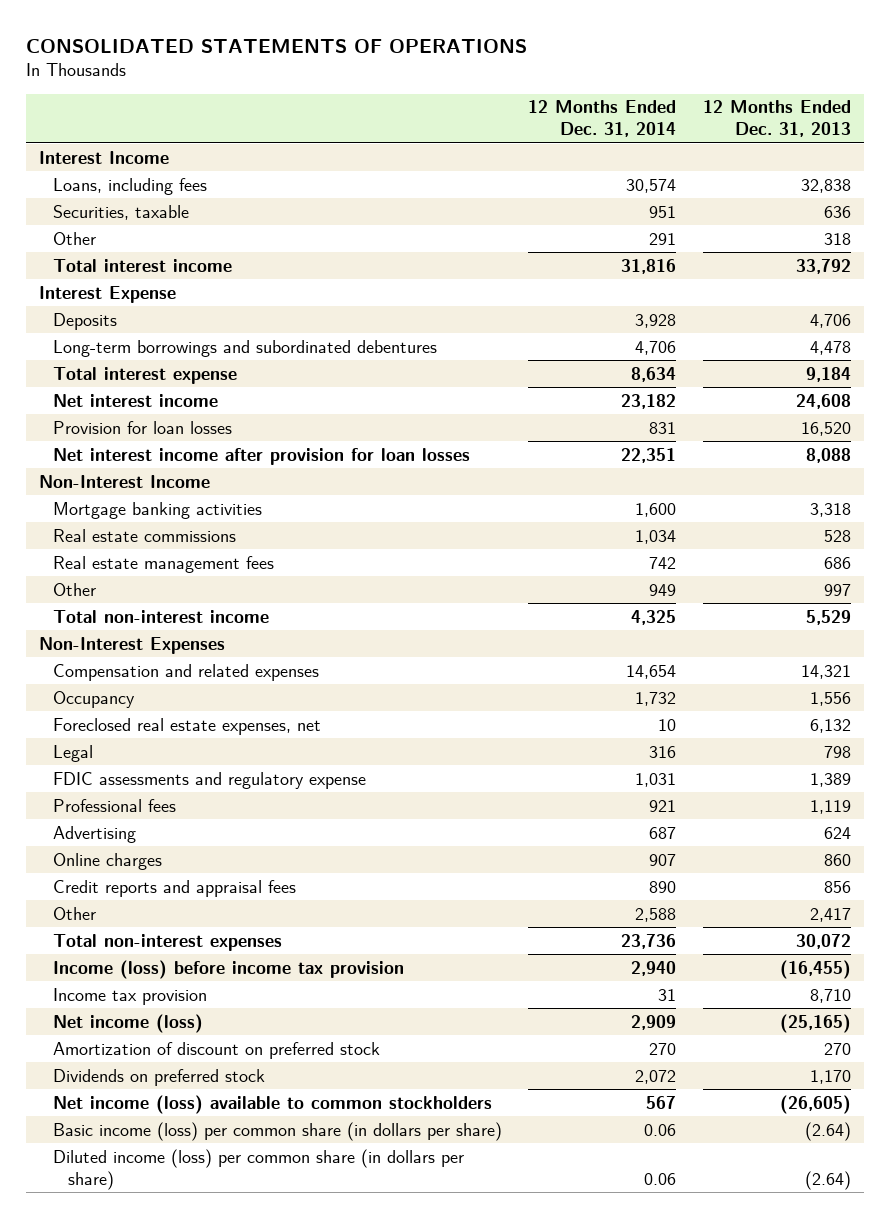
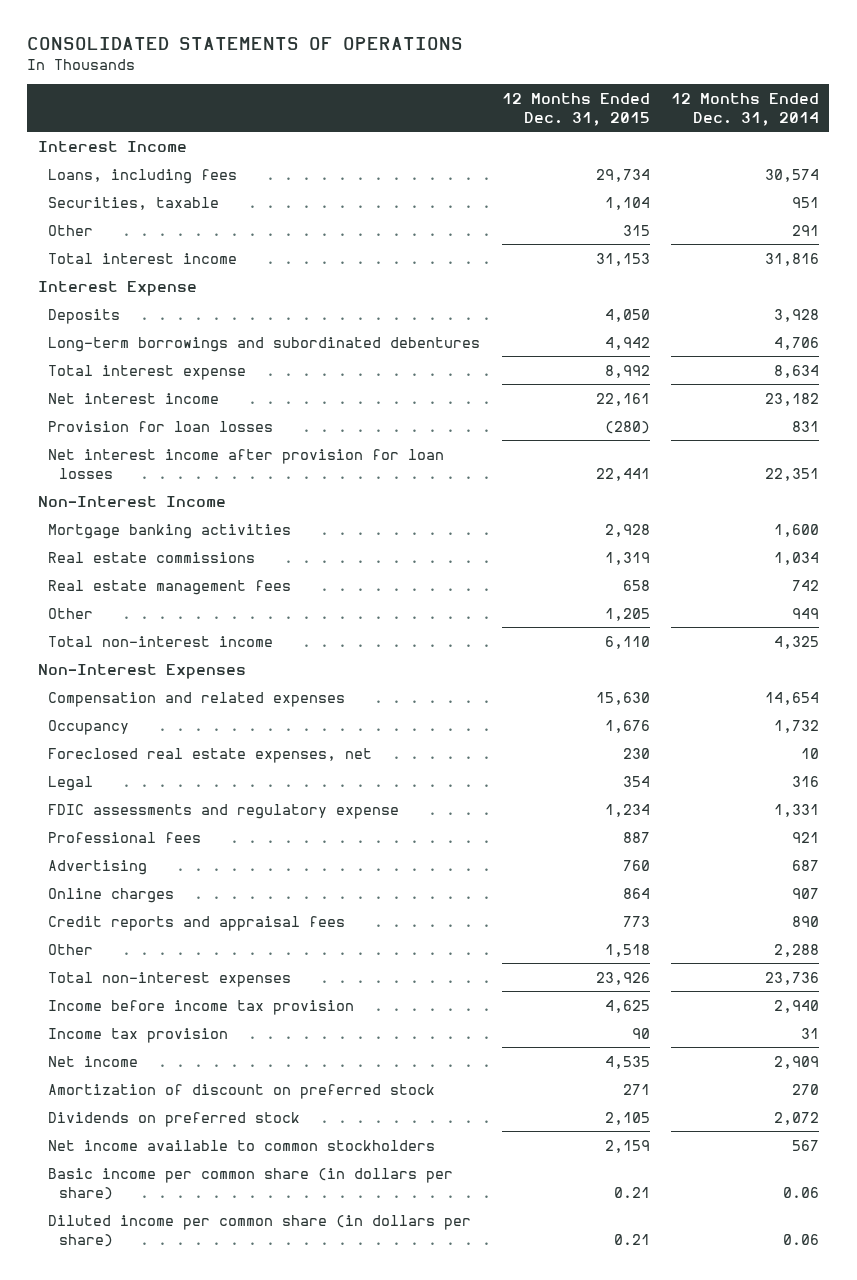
- | 12 Months Ended Dec. 31, 2014 | 12 Months Ended Dec. 31, 2013
+ | 12 Months Ended Dec. 31, 2015 | 12 Months Ended Dec. 31, 2014
- FDIC assessments and regulatory expense | 1,031 | 1,389
+ FDIC assessments and regulatory expense | 1,234 | 1,331
- Other | 2,588 | 2,417
+ Other | 1,518 | 2,288
- Income (loss) before income tax provision | 2,940 | (16,455)
+ Income before income tax provision | 4,625 | 2,940
- Net income (loss) | 2,909 | (25,165)
+ Net income | 4,535 | 2,909
- Net income (loss) available to common stockholders | 567 | (26,605)
- Basic income (loss) per common share (in dollars per share) | 0.06 | (2.64)
- Diluted income (loss) per common share (in dollars per share) | 0.06 | (2.64)
+ Net income available to common stockholders | 2,159 | 567
+ Basic income per common share (in dollars per share) | 0.21 | 0.06
+ Diluted income per common share (in dollars per share) | 0.21 | 0.06

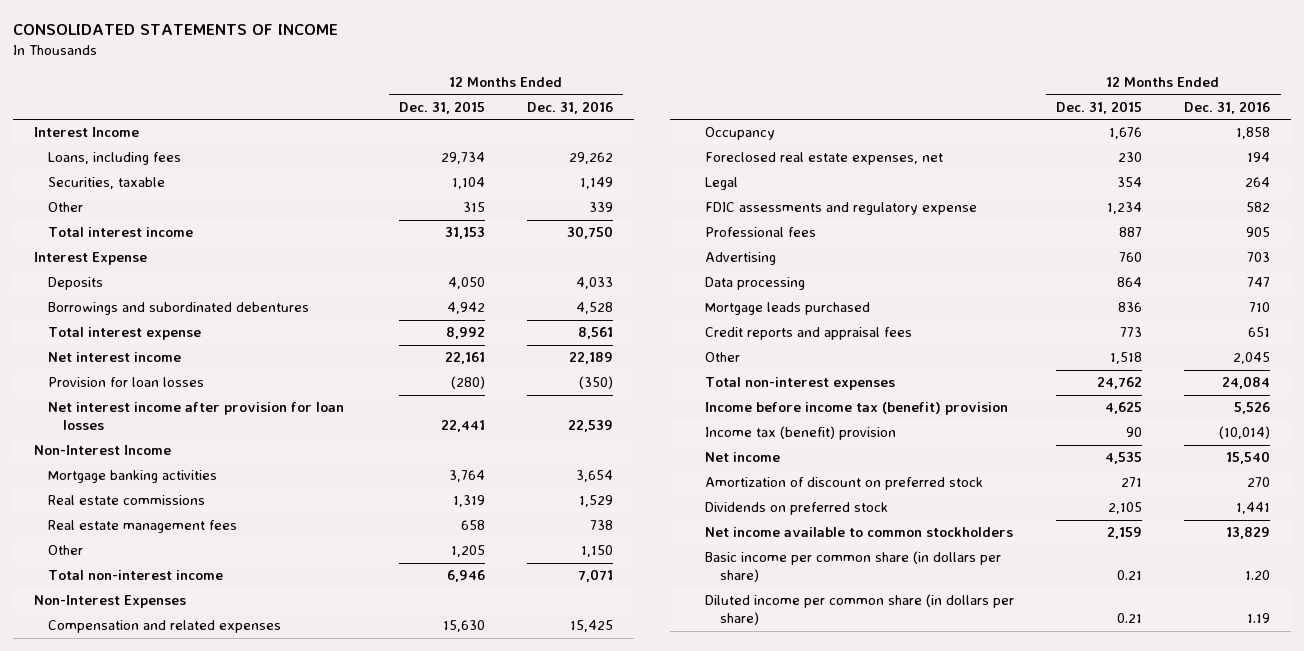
- CONSOLIDATED STATEMENTS OF OPERATIONS
+ CONSOLIDATED STATEMENTS OF INCOME
- | 12 Months Ended Dec. 31, 2015 | 12 Months Ended Dec. 31, 2014
+ | 12 Months Ended Dec. 31, 2015 | 12 Months Ended Dec. 31, 2016
- Long-term borrowings and subordinated debentures | 4,942 | 4,706
+ Borrowings and subordinated debentures | 4,942 | 4,528
- Mortgage banking activities | 2,928 | 1,600
+ Mortgage banking activities | 3,764 | 3,654
- Total non-interest income | 6,110 | 4,325
+ Total non-interest income | 6,946 | 7,071
- Online charges | 864 | 907
+ Data processing | 864 | 747
+ Mortgage leads purchased | 836 | 710
- Total non-interest expenses | 23,926 | 23,736
- Income before income tax provision | 4,625 | 2,940
- Income tax provision | 90 | 31
+ Total non-interest expenses | 24,762 | 24,084
+ Income before income tax (benefit) provision | 4,625 | 5,526
+ Income tax (benefit) provision | 90 | (10,014)

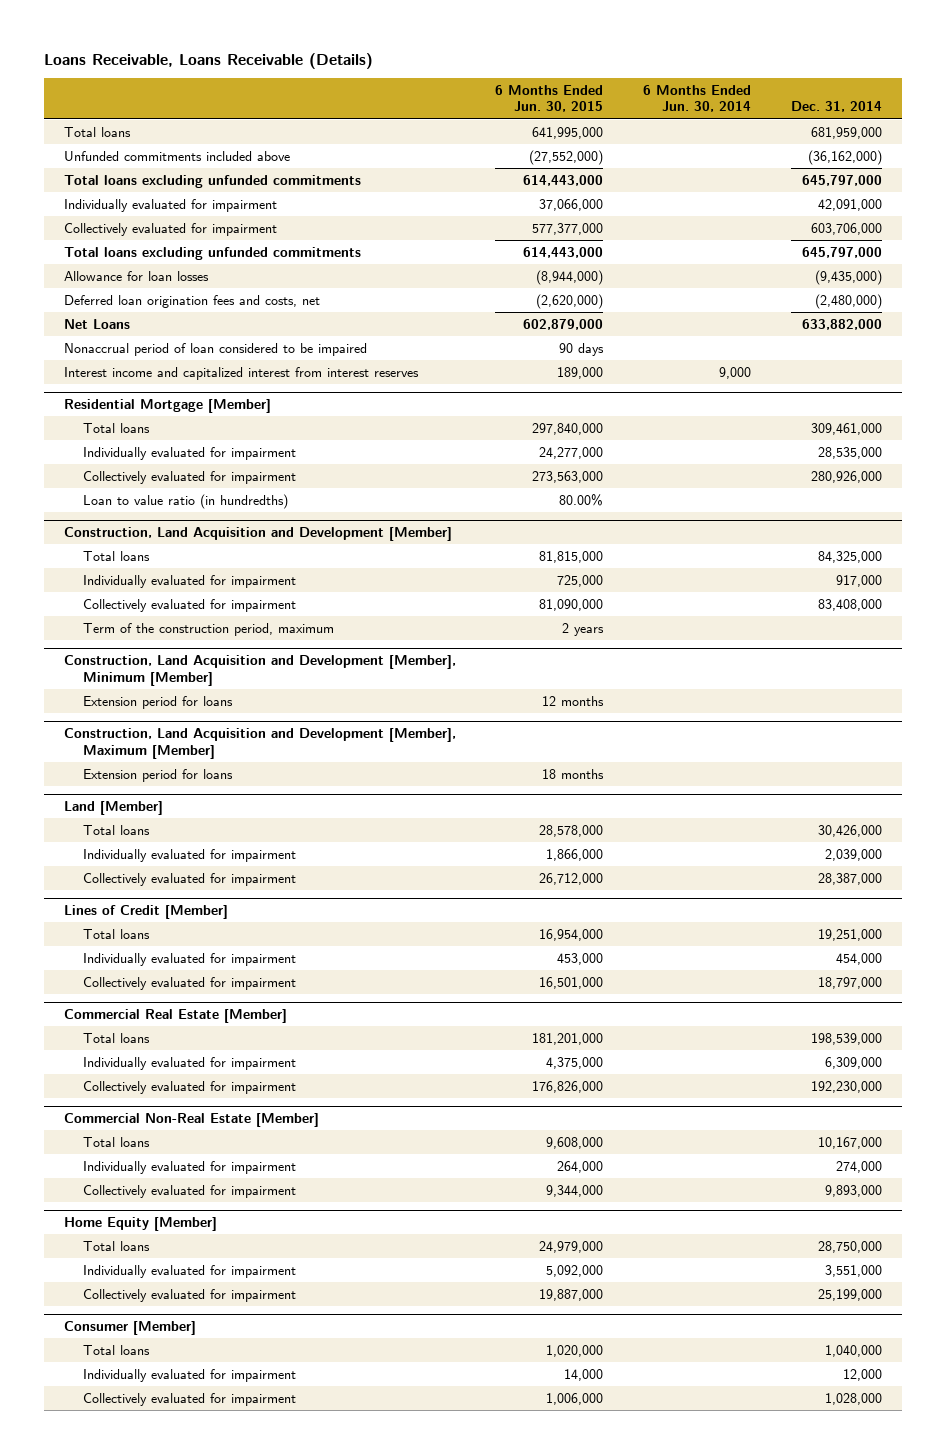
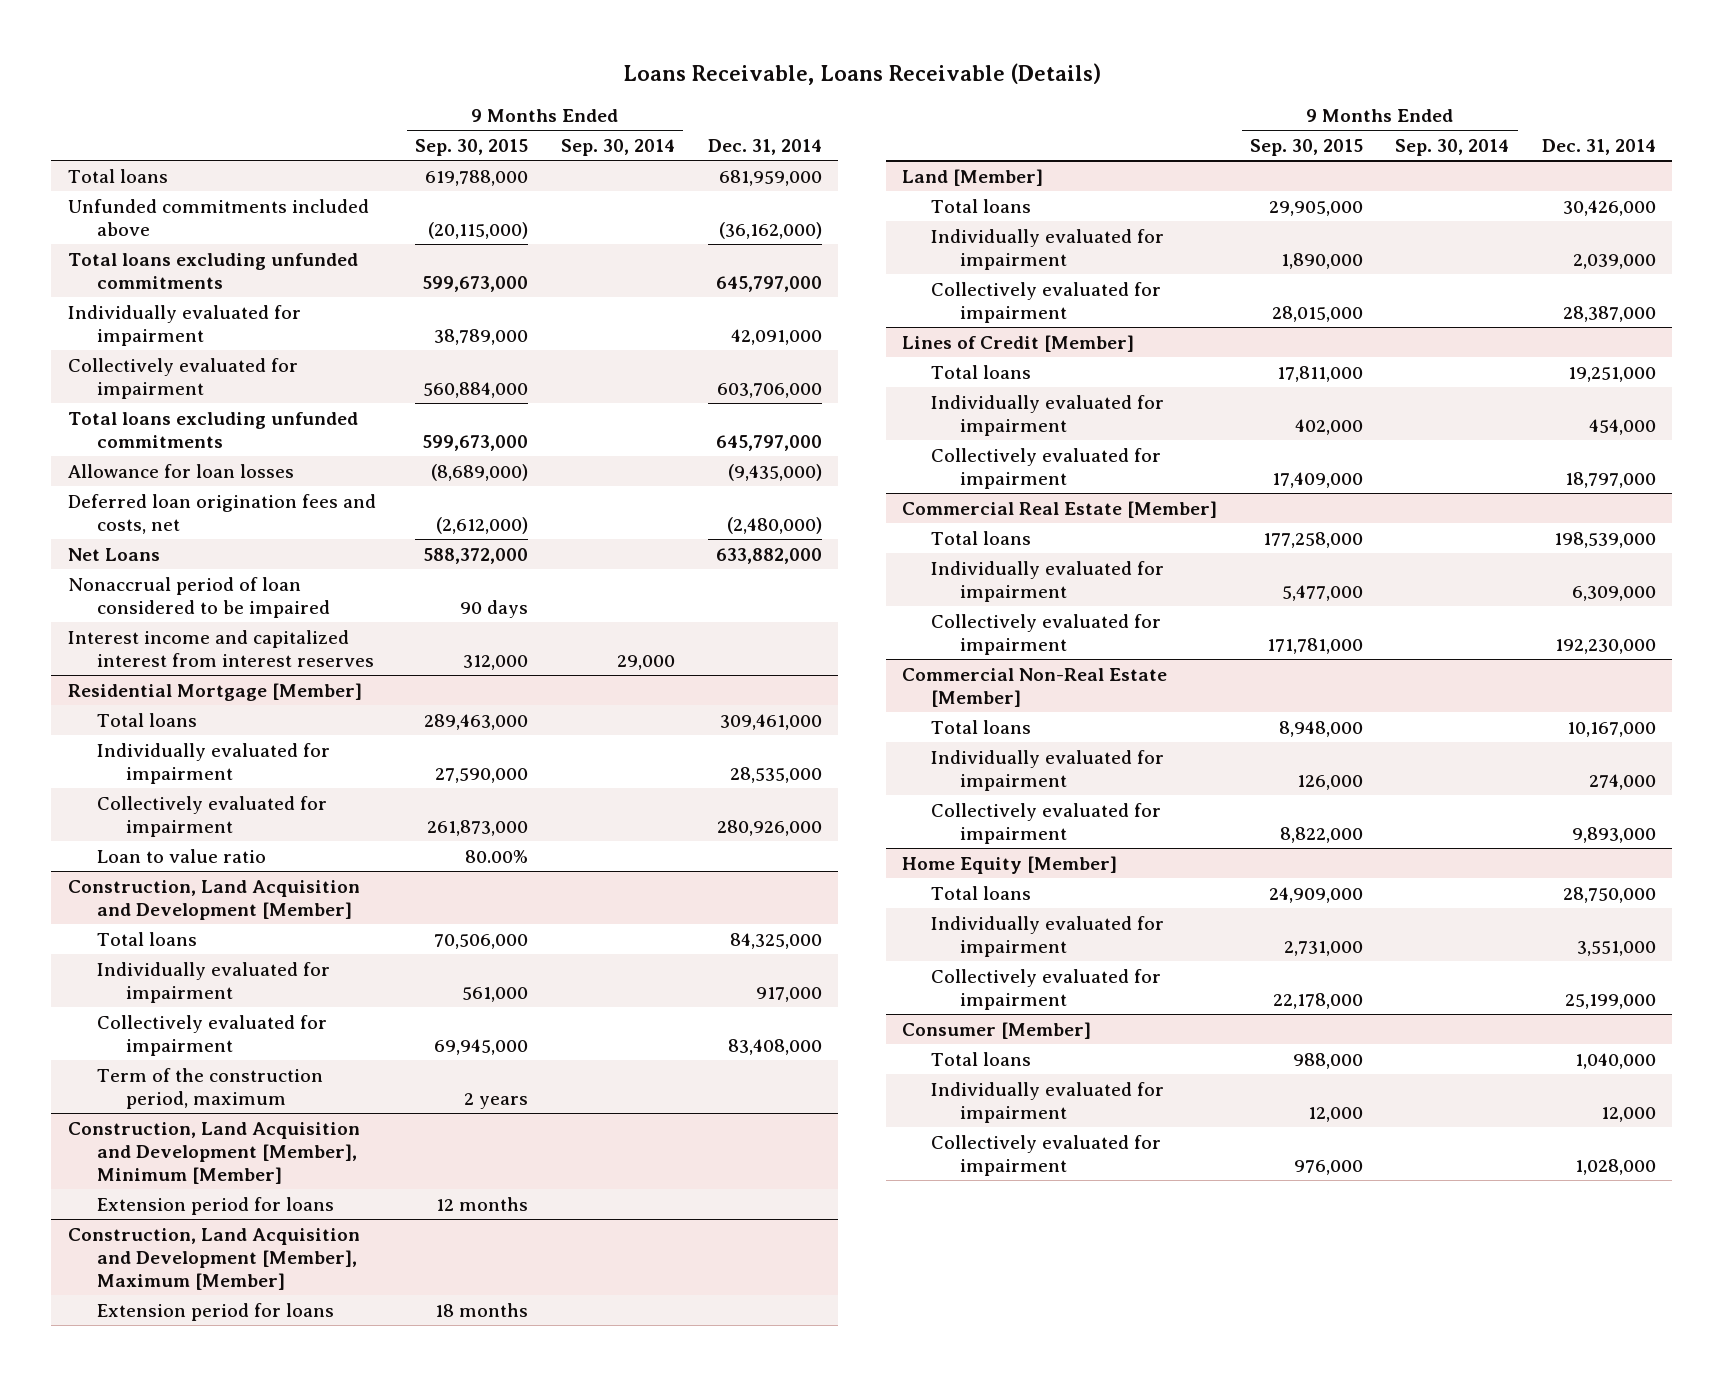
- | 6 Months Ended Jun. 30, 2015 | 6 Months Ended Jun. 30, 2014 | Dec. 31, 2014
+ | 9 Months Ended Sep. 30, 2015 | 9 Months Ended Sep. 30, 2014 | Dec. 31, 2014
@ Residential Mortgage [Member]
- Loan to value ratio (in hundredths) | 80.00% | |
+ Loan to value ratio | 80.00% | |

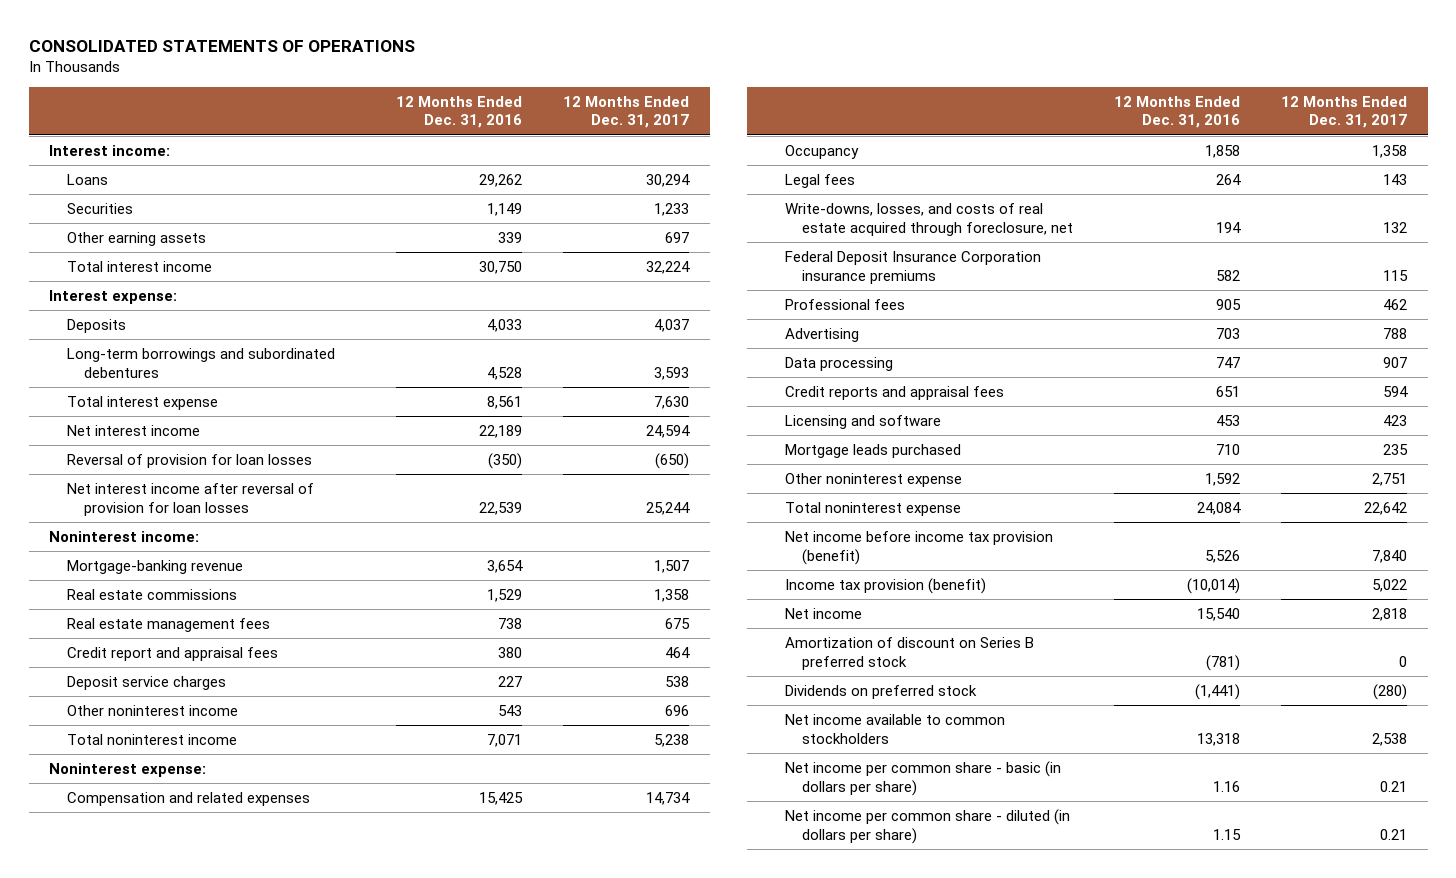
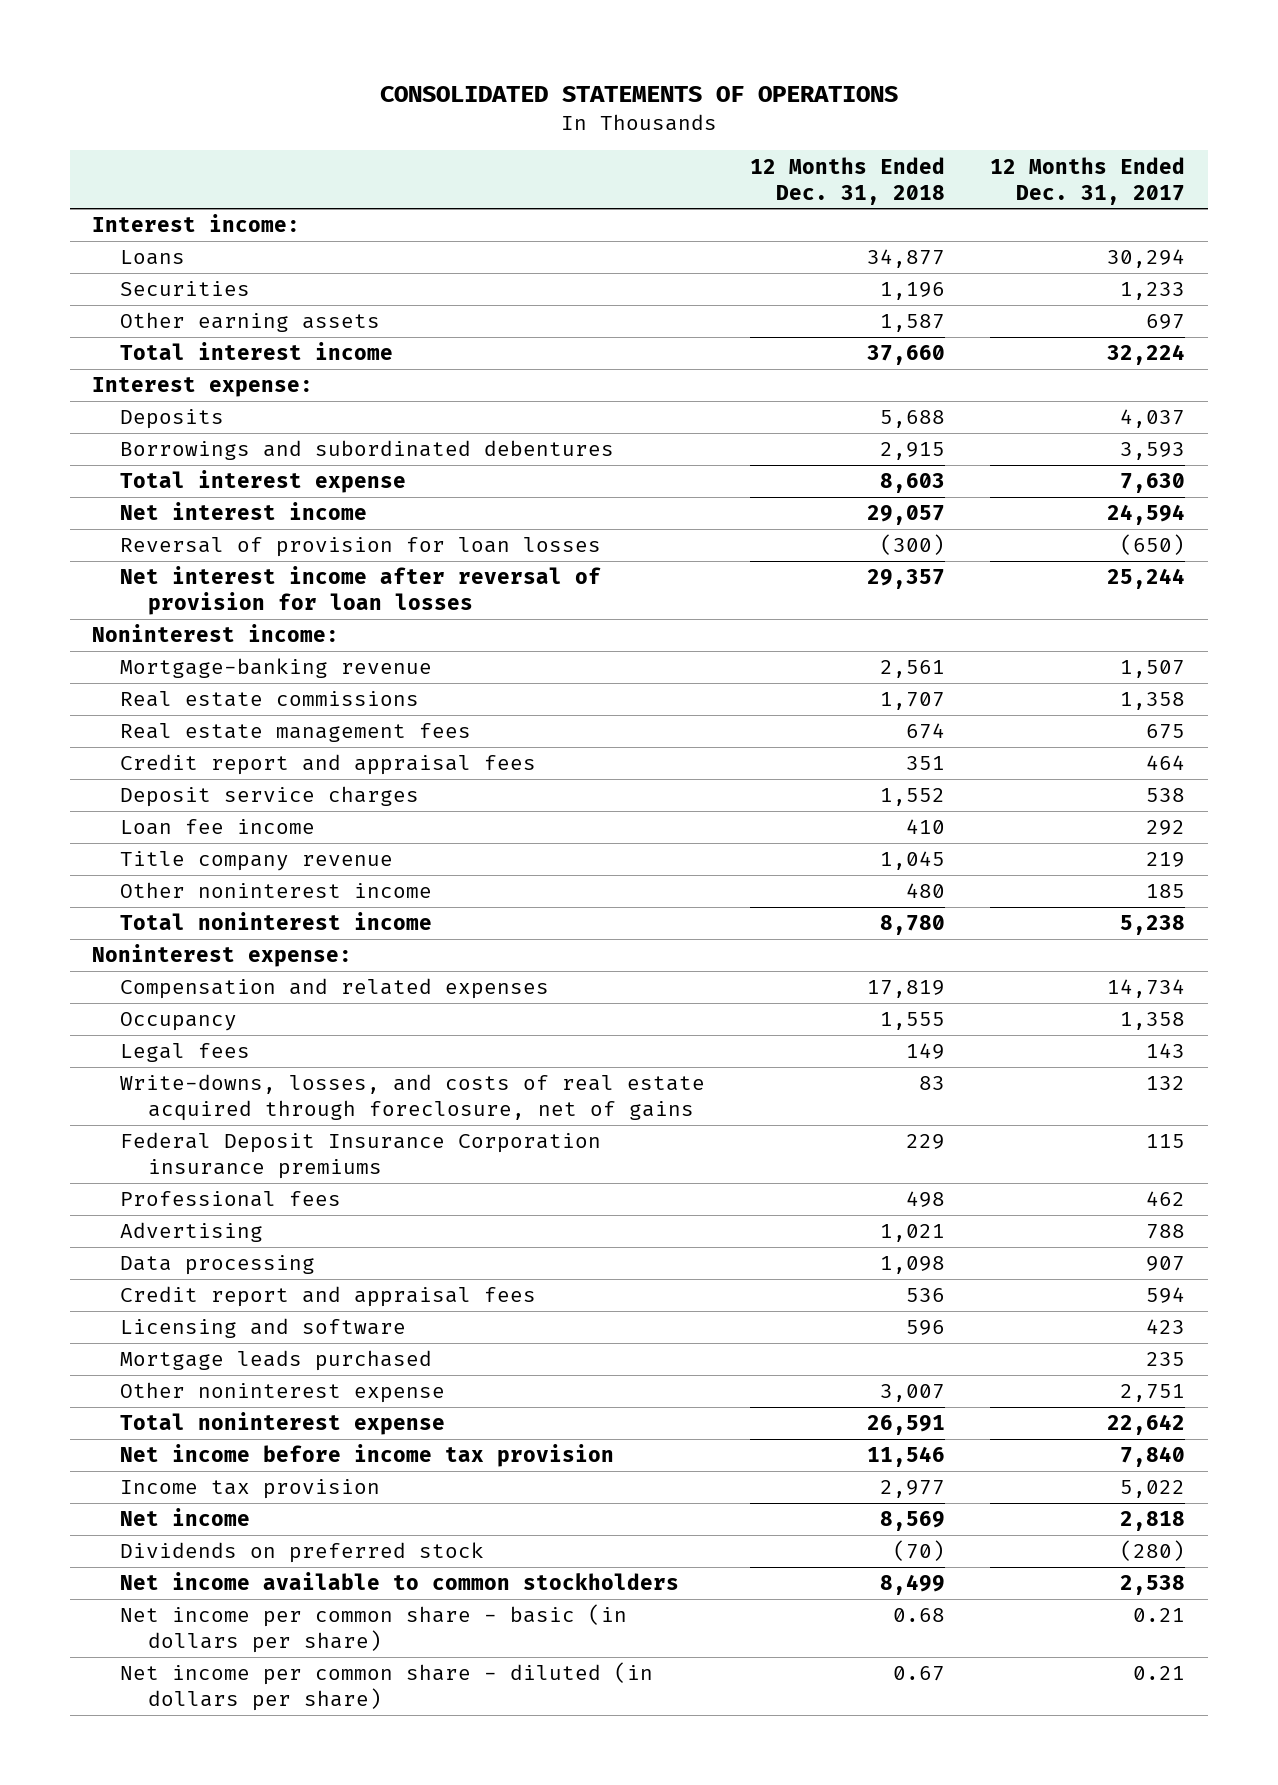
- | 12 Months Ended Dec. 31, 2016 | 12 Months Ended Dec. 31, 2017
+ | 12 Months Ended Dec. 31, 2018 | 12 Months Ended Dec. 31, 2017
- Long-term borrowings and subordinated debentures | 4,528 | 3,593
+ Borrowings and subordinated debentures | 2,915 | 3,593
- Other noninterest income | 543 | 696
+ Loan fee income | 410 | 292
+ Title company revenue | 1,045 | 219
+ Other noninterest income | 480 | 185
- Write-downs, losses, and costs of real estate acquired through foreclosure, net | 194 | 132
+ Write-downs, losses, and costs of real estate acquired through foreclosure, net of gains | 83 | 132
- Credit reports and appraisal fees | 651 | 594
+ Credit report and appraisal fees | 536 | 594
- Net income before income tax provision (benefit) | 5,526 | 7,840
- Income tax provision (benefit) | (10,014) | 5,022
+ Net income before income tax provision | 11,546 | 7,840
+ Income tax provision | 2,977 | 5,022
- Amortization of discount on Series B preferred stock | (781) | 0

